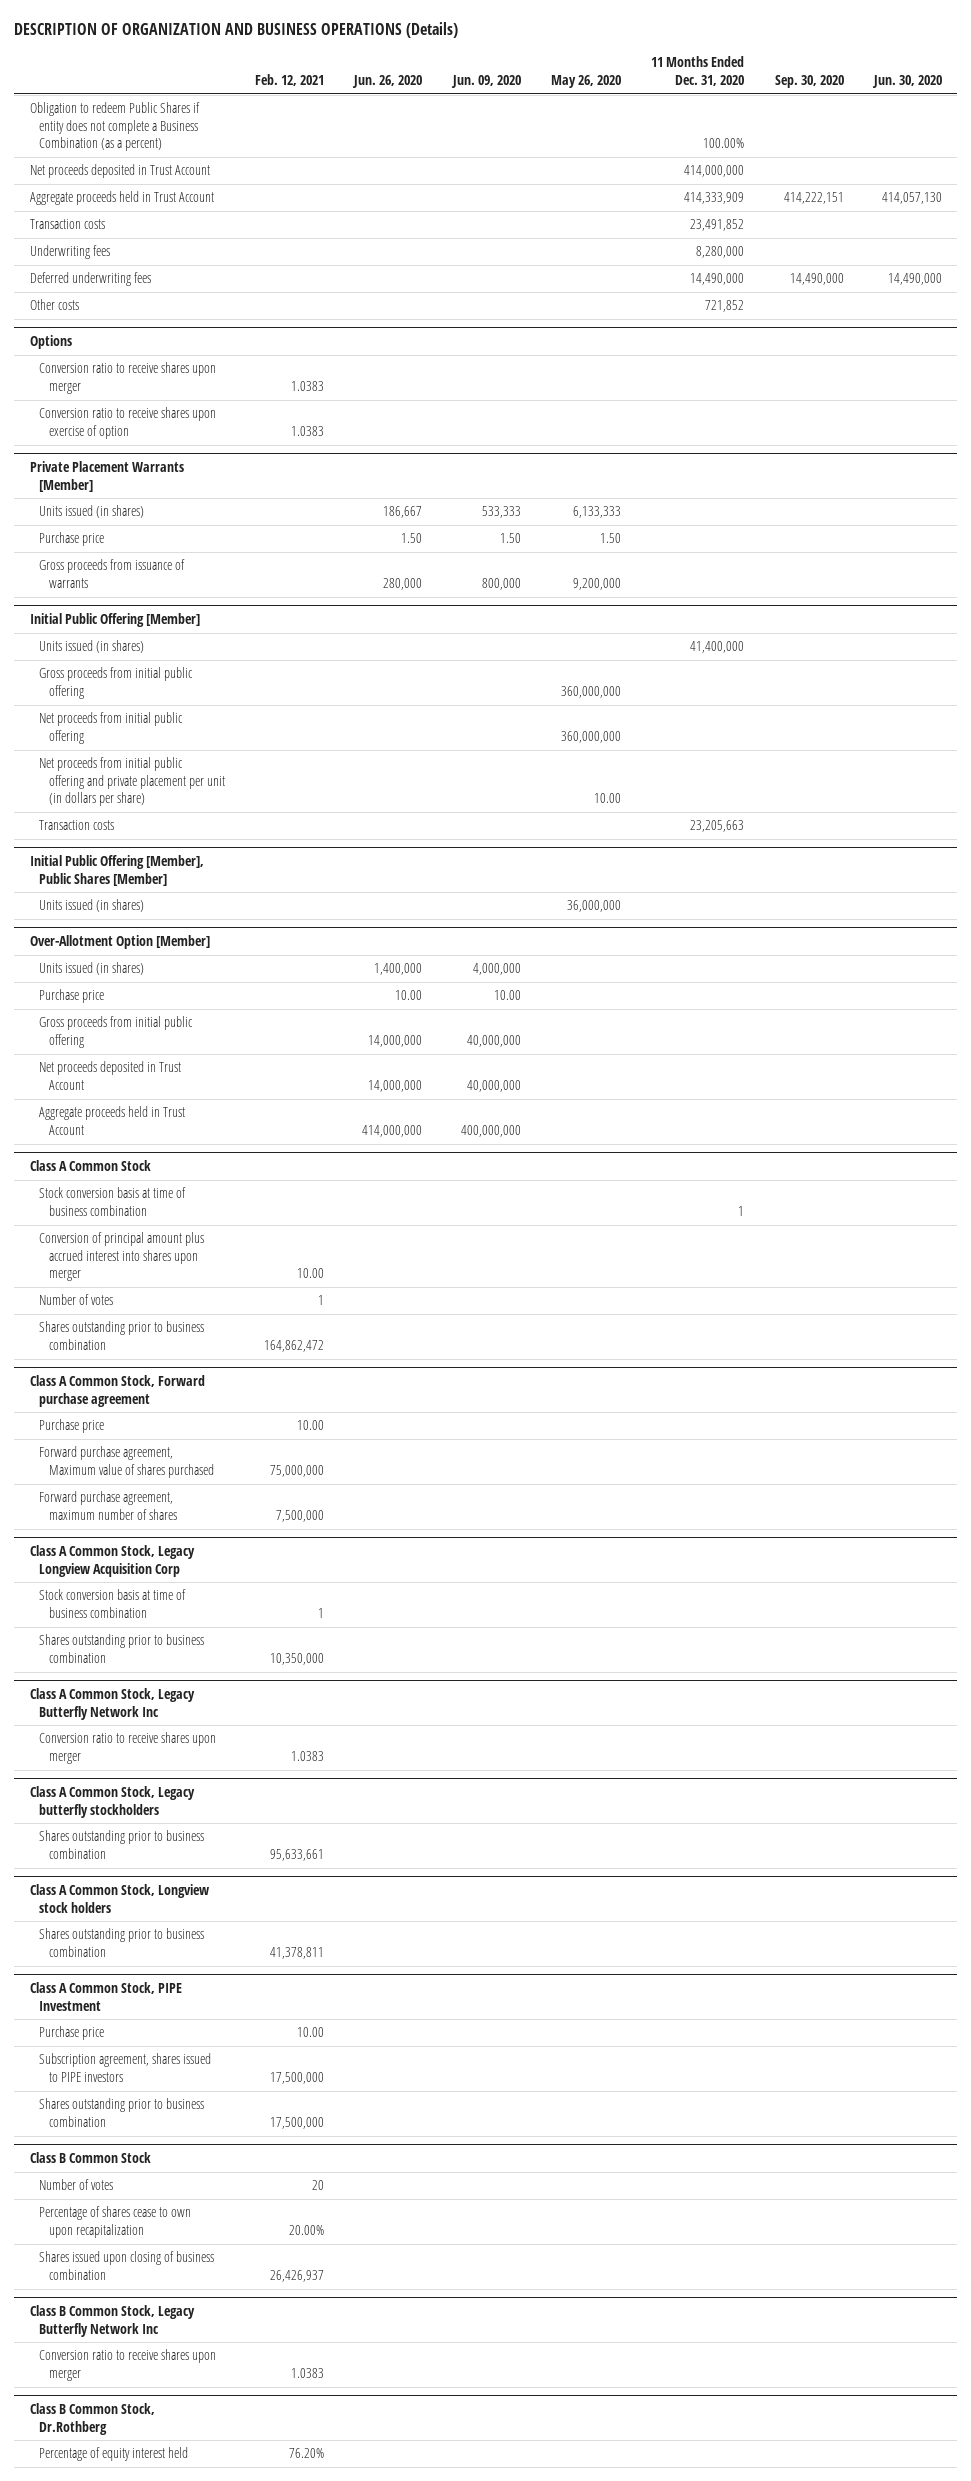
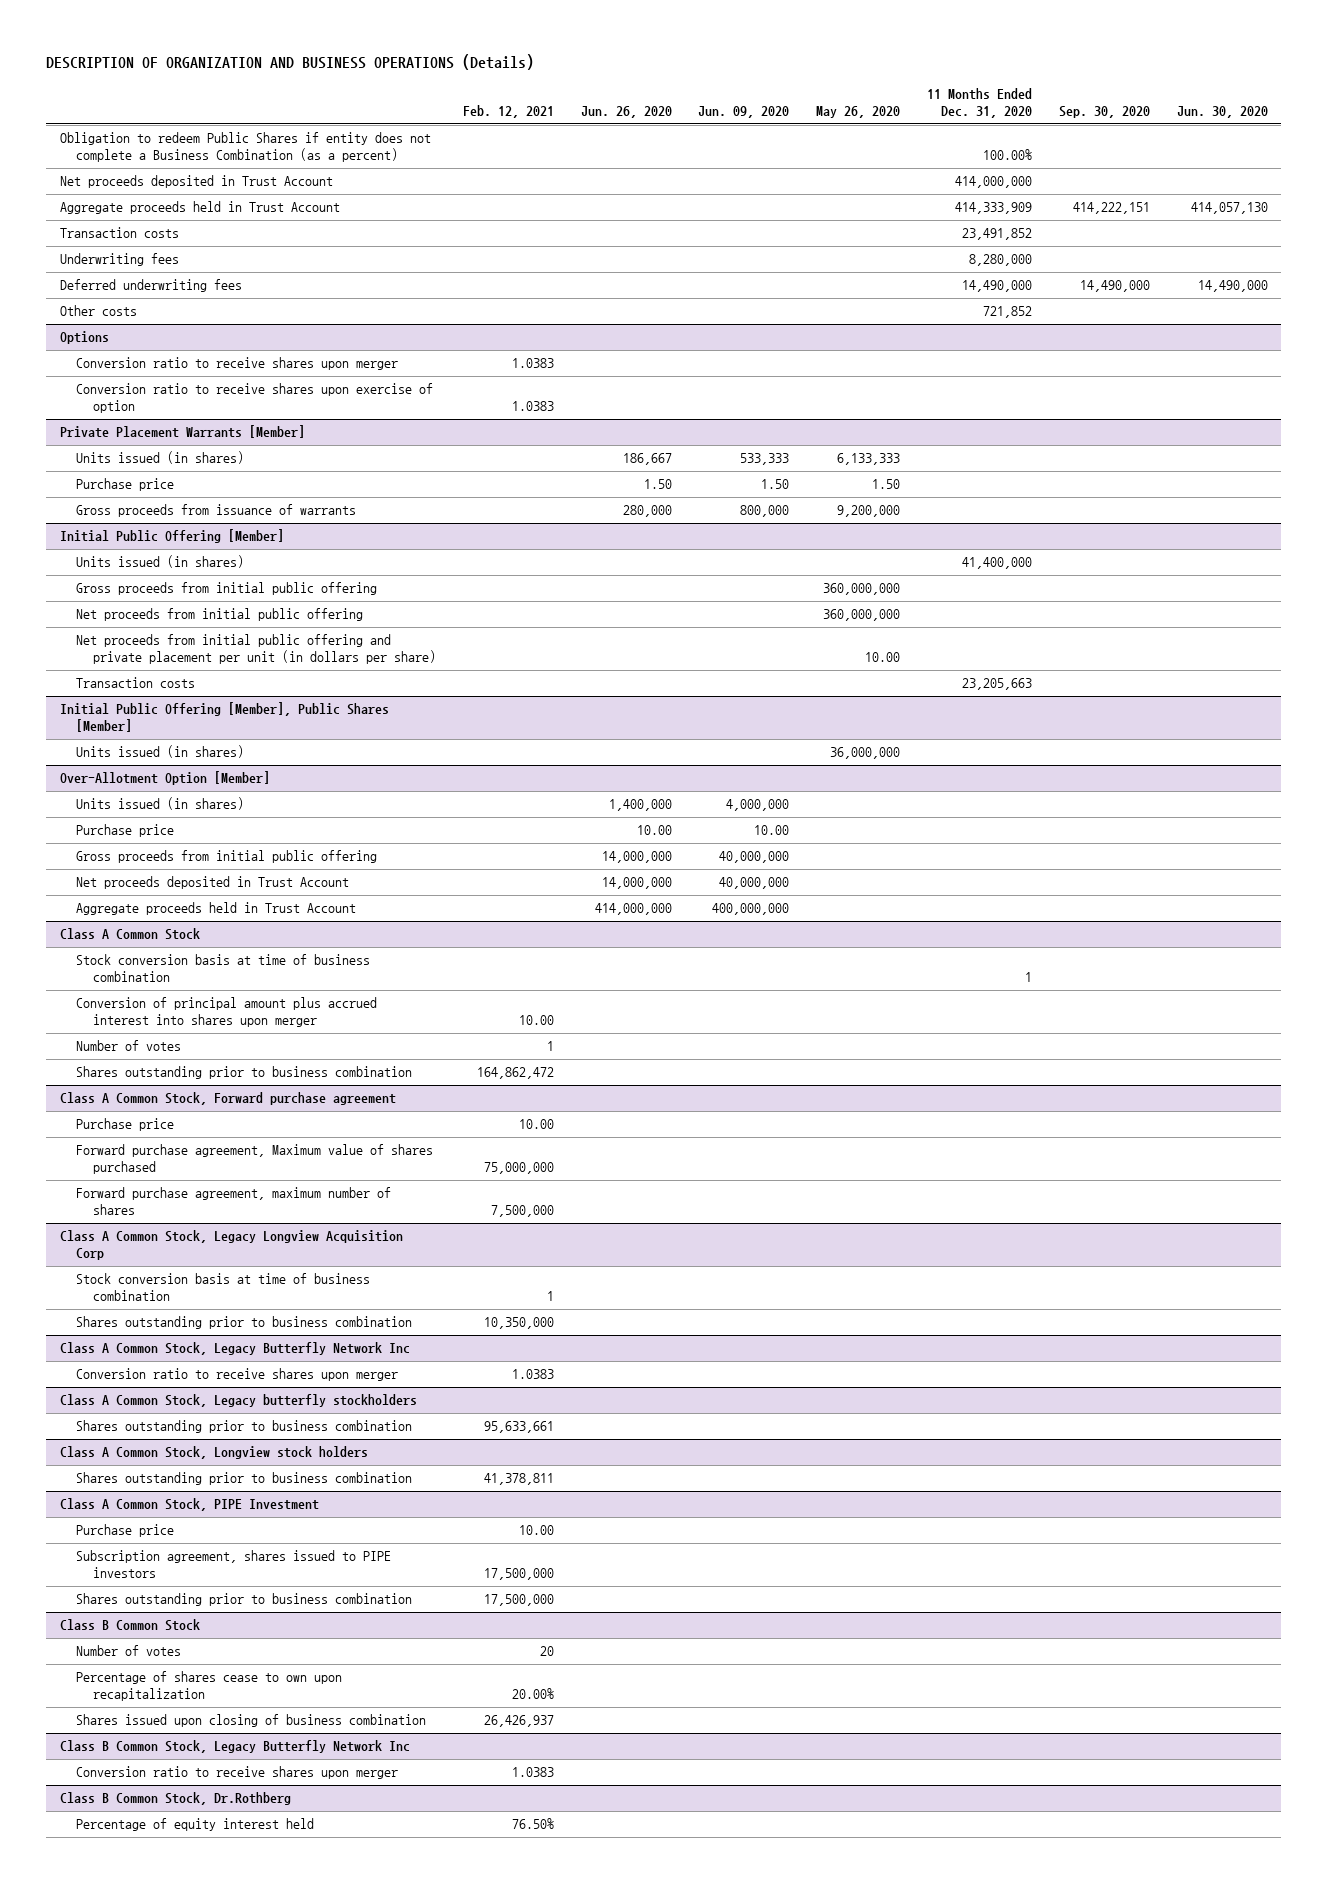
@ Class B Common Stock, Dr.Rothberg
- Percentage of equity interest held | 76.20% | | | | | |
+ Percentage of equity interest held | 76.50% | | | | | |

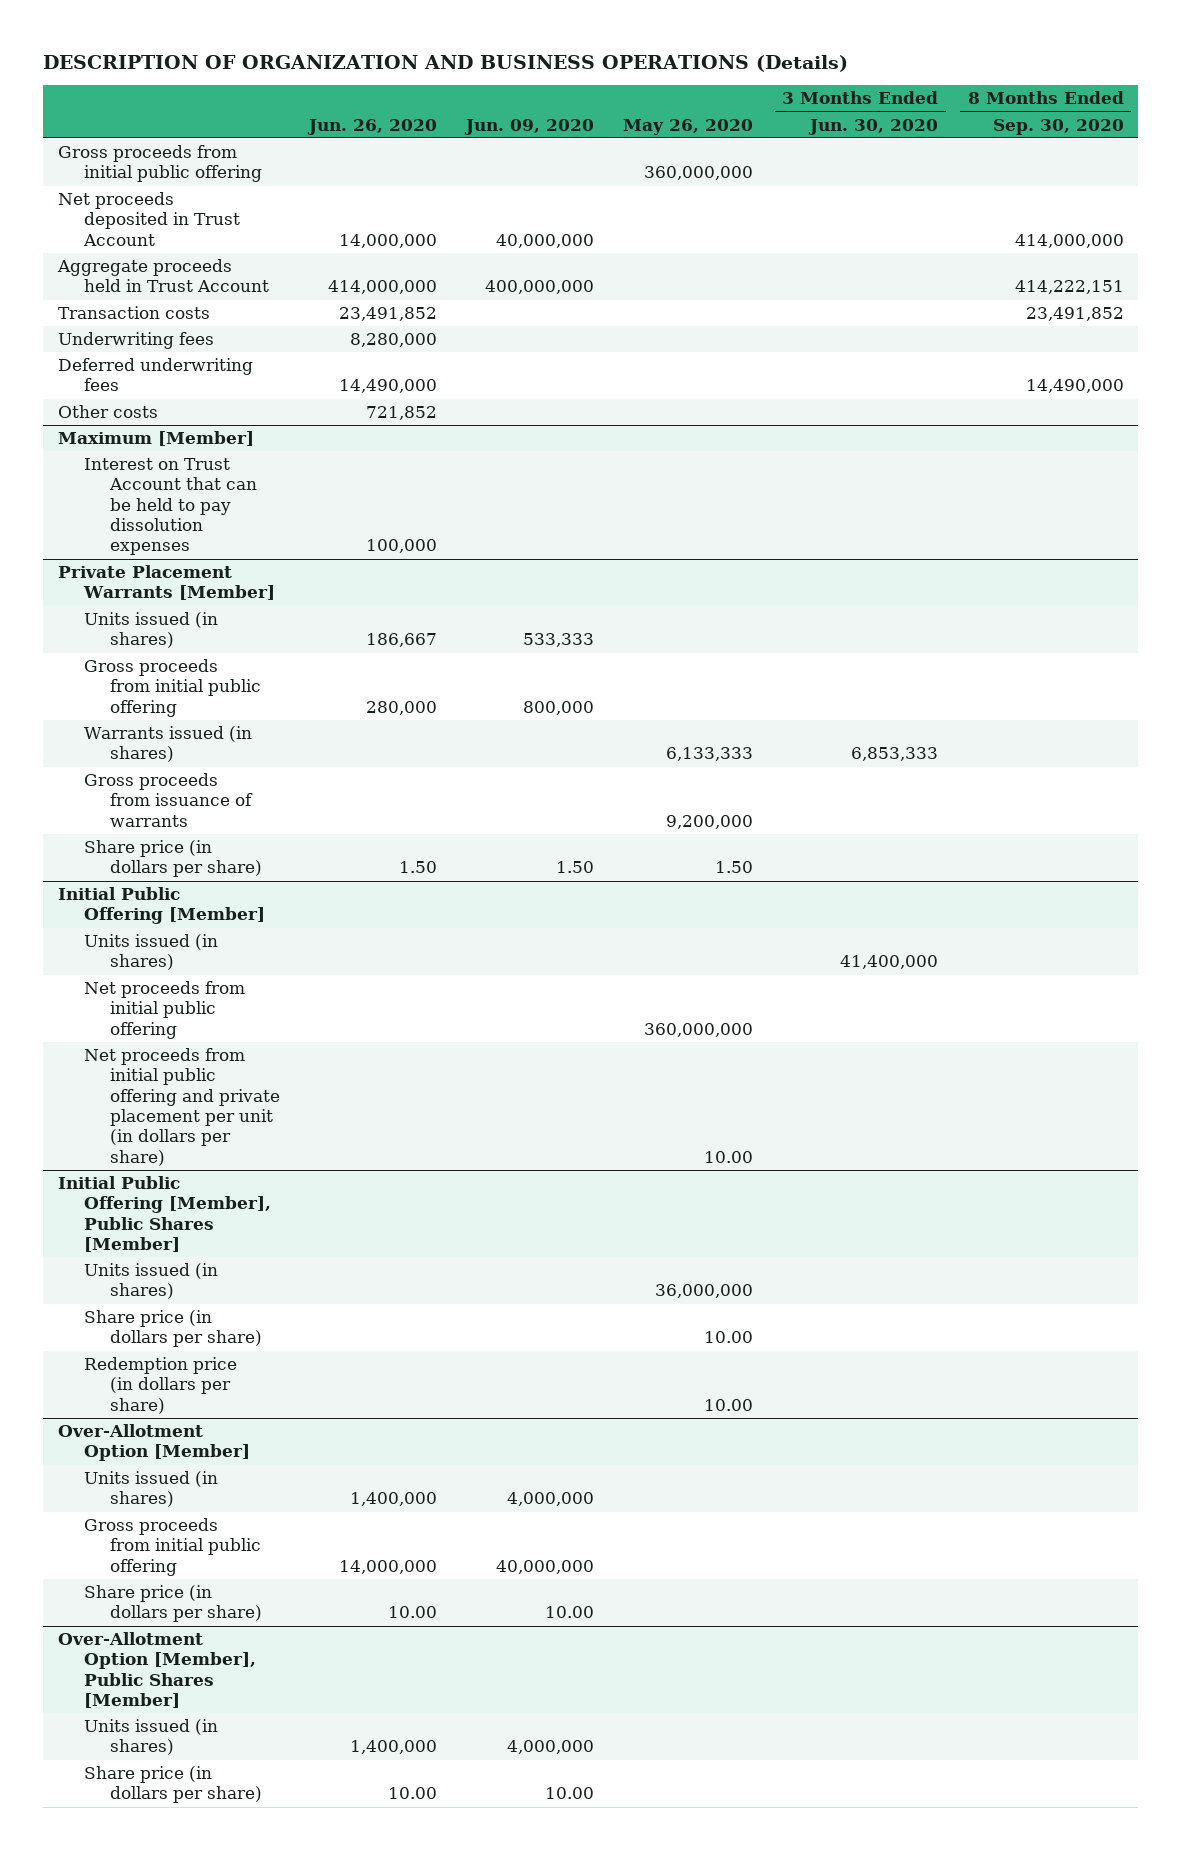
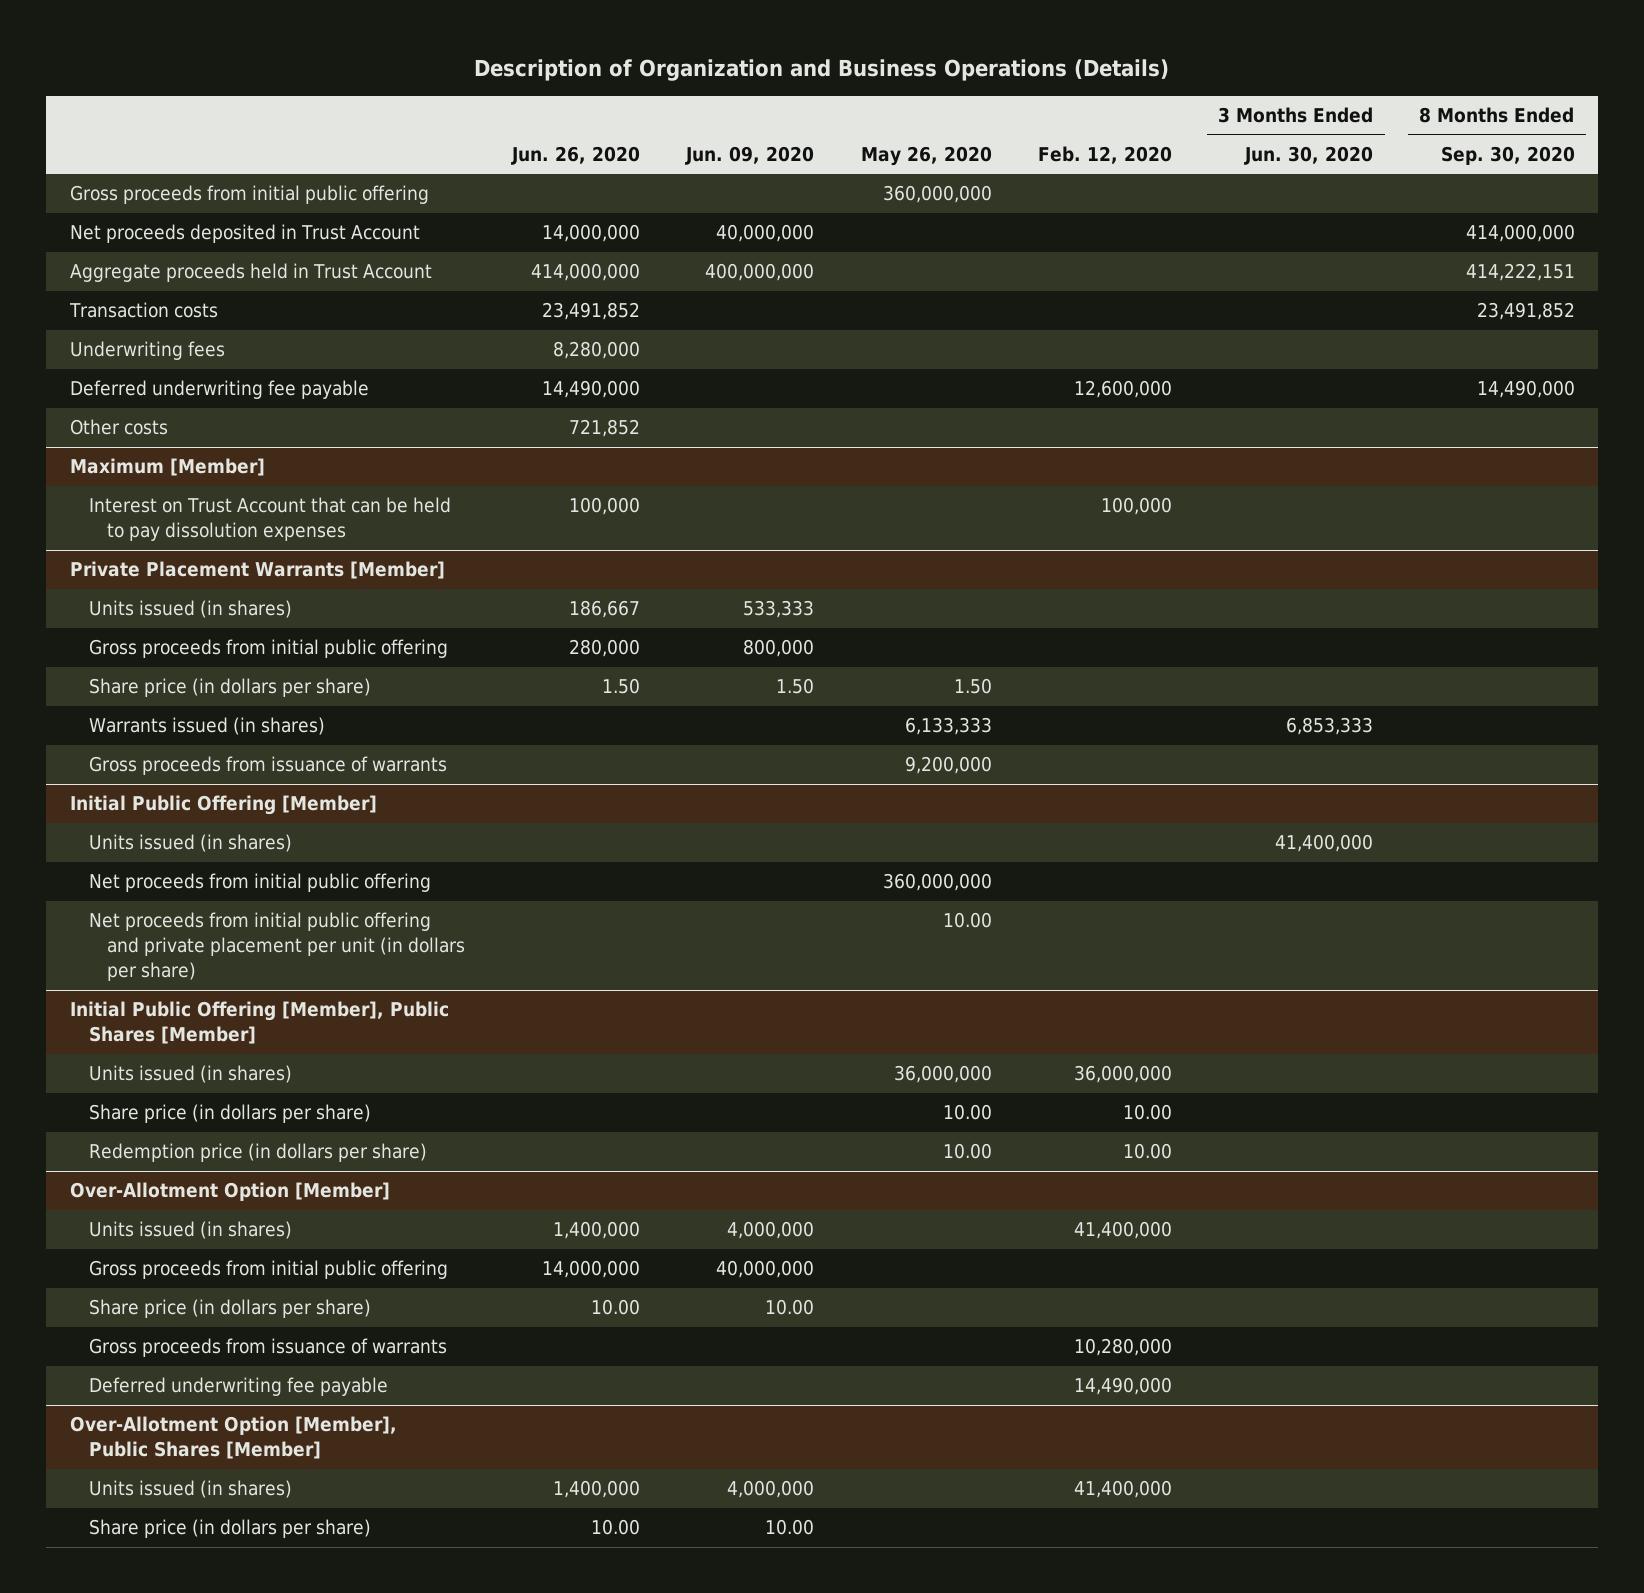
- DESCRIPTION OF ORGANIZATION AND BUSINESS OPERATIONS (Details)
+ Description of Organization and Business Operations (Details)
- | Jun. 26, 2020 | Jun. 09, 2020 | May 26, 2020 | 3 Months Ended Jun. 30, 2020 | 8 Months Ended Sep. 30, 2020
+ | Jun. 26, 2020 | Jun. 09, 2020 | May 26, 2020 | Feb. 12, 2020 | 3 Months Ended Jun. 30, 2020 | 8 Months Ended Sep. 30, 2020
- Deferred underwriting fees | 14,490,000 | | | | 14,490,000
+ Deferred underwriting fee payable | 14,490,000 | | | 12,600,000 | | 14,490,000
@ Private Placement Warrants [Member]
moved up: Share price (in dollars per share) | 1.50 | 1.50 | 1.50 | | |
@ Over-Allotment Option [Member]
+ Gross proceeds from issuance of warrants | | | | 10,280,000 | |
+ Deferred underwriting fee payable | | | | 14,490,000 | |

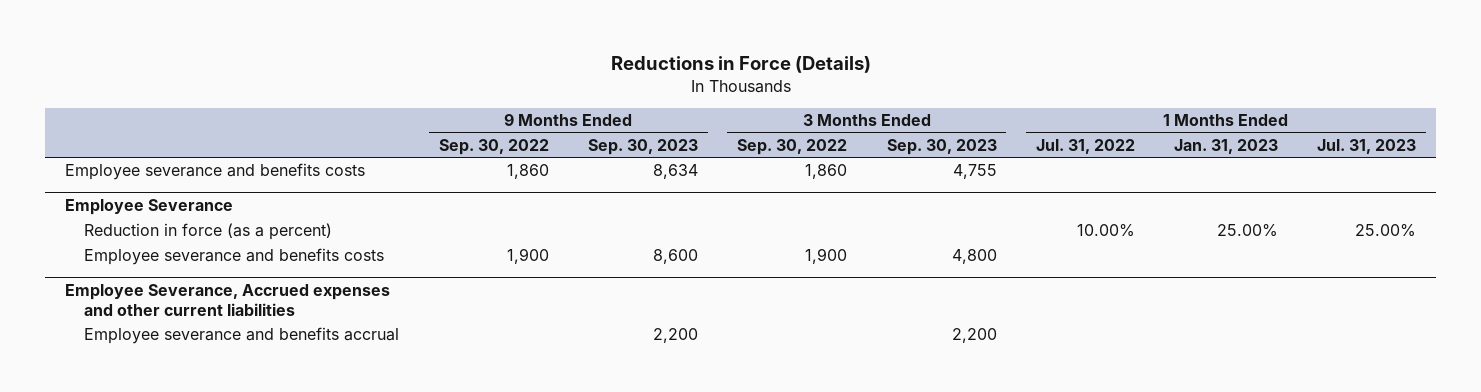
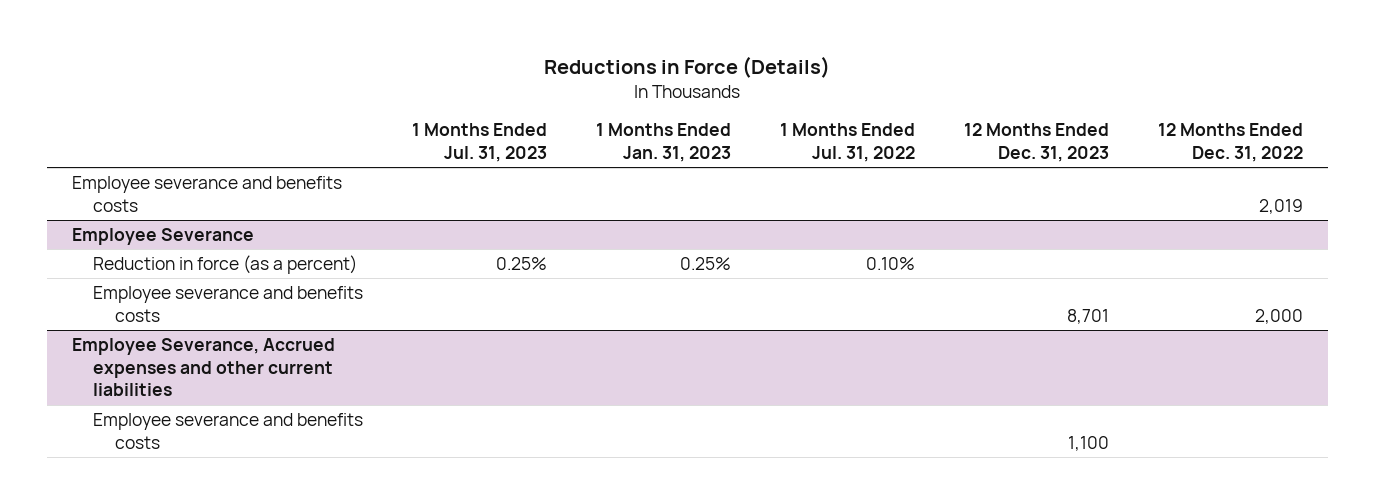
- | 9 Months Ended Sep. 30, 2022 | 9 Months Ended Sep. 30, 2023 | 3 Months Ended Sep. 30, 2022 | 3 Months Ended Sep. 30, 2023 | 1 Months Ended Jul. 31, 2022 | 1 Months Ended Jan. 31, 2023 | 1 Months Ended Jul. 31, 2023
+ | 1 Months Ended Jul. 31, 2023 | 1 Months Ended Jan. 31, 2023 | 1 Months Ended Jul. 31, 2022 | 12 Months Ended Dec. 31, 2023 | 12 Months Ended Dec. 31, 2022
@ Employee Severance
- Reduction in force (as a percent) | | | | | 10.00% | 25.00% | 25.00%
+ Reduction in force (as a percent) | 0.25% | 0.25% | 0.10% | |
@ Employee Severance, Accrued expenses and other current liabilities
- Employee severance and benefits accrual | | 2,200 | | 2,200 | | |
+ Employee severance and benefits costs | | | | 1,100 |

